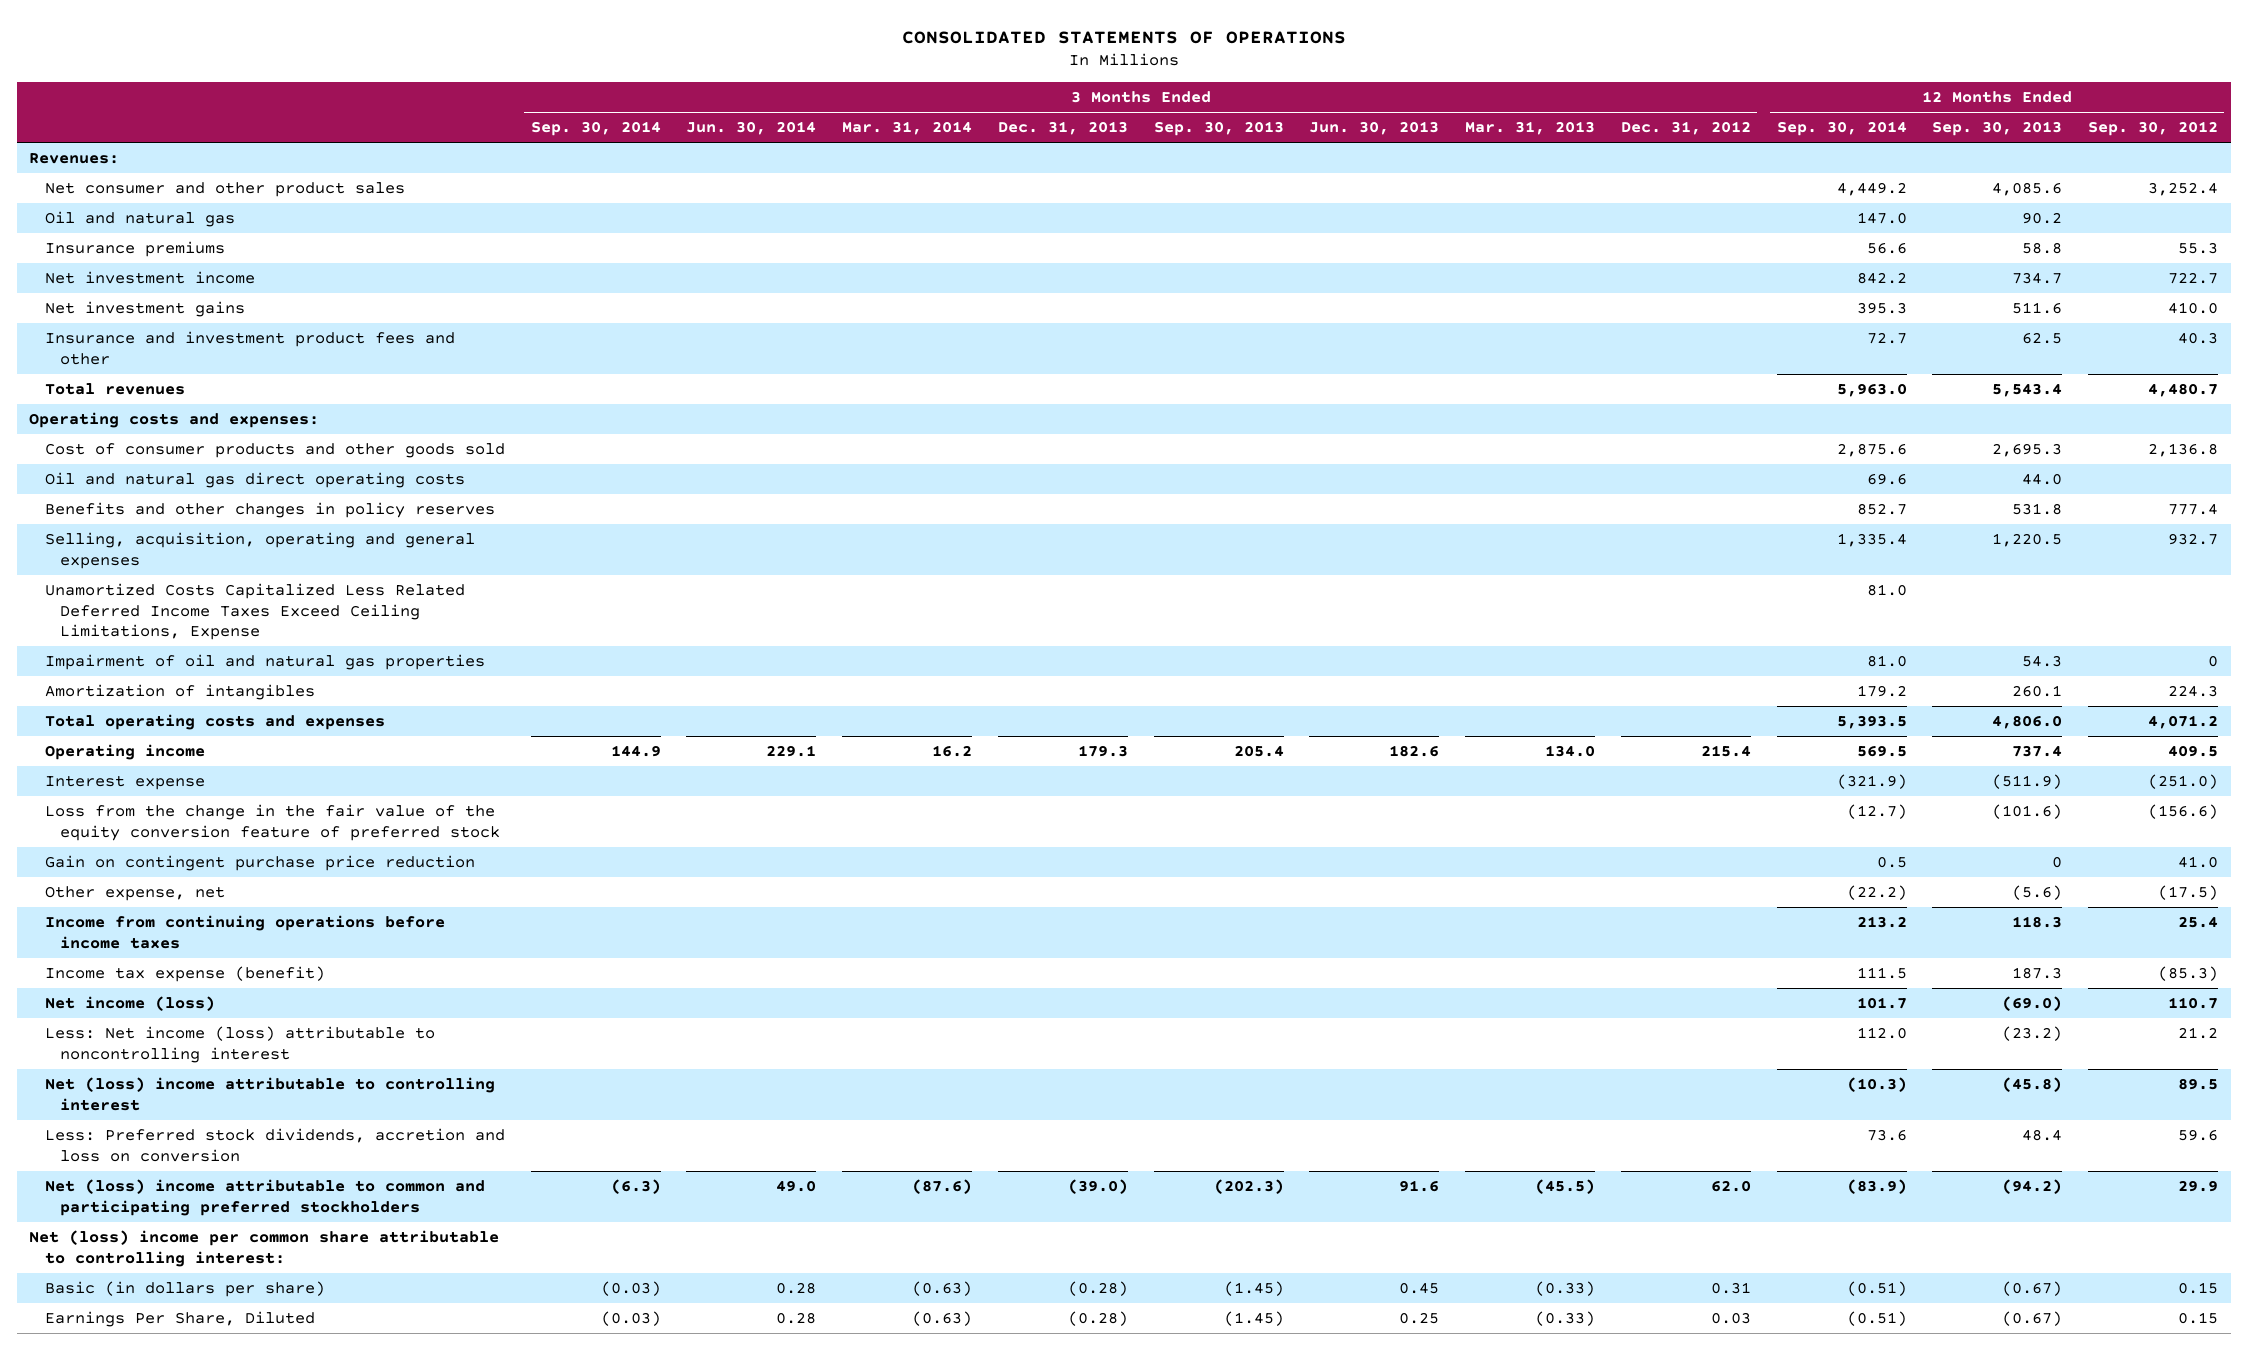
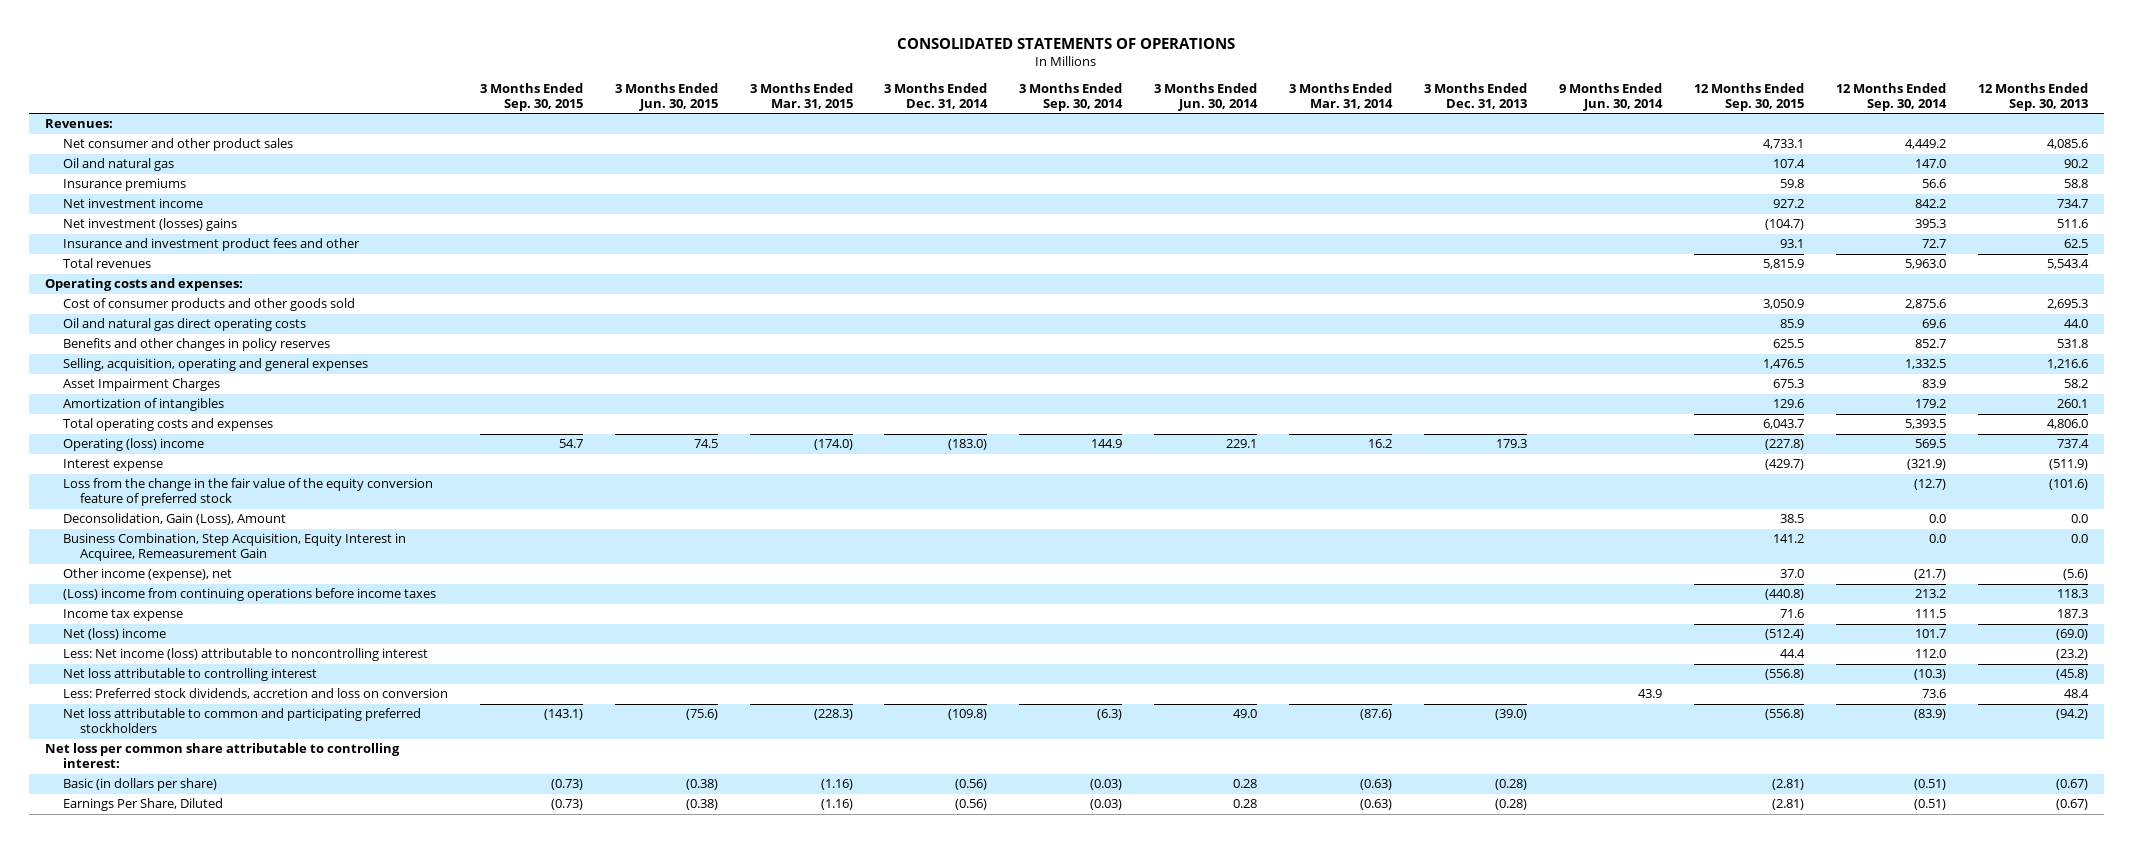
- | 3 Months Ended Sep. 30, 2014 | 3 Months Ended Jun. 30, 2014 | 3 Months Ended Mar. 31, 2014 | 3 Months Ended Dec. 31, 2013 | 3 Months Ended Sep. 30, 2013 | 3 Months Ended Jun. 30, 2013 | 3 Months Ended Mar. 31, 2013 | 3 Months Ended Dec. 31, 2012 | 12 Months Ended Sep. 30, 2014 | 12 Months Ended Sep. 30, 2013 | 12 Months Ended Sep. 30, 2012
+ | 3 Months Ended Sep. 30, 2015 | 3 Months Ended Jun. 30, 2015 | 3 Months Ended Mar. 31, 2015 | 3 Months Ended Dec. 31, 2014 | 3 Months Ended Sep. 30, 2014 | 3 Months Ended Jun. 30, 2014 | 3 Months Ended Mar. 31, 2014 | 3 Months Ended Dec. 31, 2013 | 9 Months Ended Jun. 30, 2014 | 12 Months Ended Sep. 30, 2015 | 12 Months Ended Sep. 30, 2014 | 12 Months Ended Sep. 30, 2013
- Net investment gains | | | | | | | | | 395.3 | 511.6 | 410.0
+ Net investment (losses) gains | | | | | | | | | | (104.7) | 395.3 | 511.6
- Selling, acquisition, operating and general expenses | | | | | | | | | 1,335.4 | 1,220.5 | 932.7
- Unamortized Costs Capitalized Less Related Deferred Income Taxes Exceed Ceiling Limitations, Expense | | | | | | | | | 81.0 | |
- Impairment of oil and natural gas properties | | | | | | | | | 81.0 | 54.3 | 0
+ Selling, acquisition, operating and general expenses | | | | | | | | | | 1,476.5 | 1,332.5 | 1,216.6
+ Asset Impairment Charges | | | | | | | | | | 675.3 | 83.9 | 58.2
- Operating income | 144.9 | 229.1 | 16.2 | 179.3 | 205.4 | 182.6 | 134.0 | 215.4 | 569.5 | 737.4 | 409.5
+ Operating (loss) income | 54.7 | 74.5 | (174.0) | (183.0) | 144.9 | 229.1 | 16.2 | 179.3 | | (227.8) | 569.5 | 737.4
- Gain on contingent purchase price reduction | | | | | | | | | 0.5 | 0 | 41.0
- Other expense, net | | | | | | | | | (22.2) | (5.6) | (17.5)
- Income from continuing operations before income taxes | | | | | | | | | 213.2 | 118.3 | 25.4
- Income tax expense (benefit) | | | | | | | | | 111.5 | 187.3 | (85.3)
- Net income (loss) | | | | | | | | | 101.7 | (69.0) | 110.7
+ Deconsolidation, Gain (Loss), Amount | | | | | | | | | | 38.5 | 0.0 | 0.0
+ Business Combination, Step Acquisition, Equity Interest in Acquiree, Remeasurement Gain | | | | | | | | | | 141.2 | 0.0 | 0.0
+ Other income (expense), net | | | | | | | | | | 37.0 | (21.7) | (5.6)
+ (Loss) income from continuing operations before income taxes | | | | | | | | | | (440.8) | 213.2 | 118.3
+ Income tax expense | | | | | | | | | | 71.6 | 111.5 | 187.3
+ Net (loss) income | | | | | | | | | | (512.4) | 101.7 | (69.0)
- Net (loss) income attributable to controlling interest | | | | | | | | | (10.3) | (45.8) | 89.5
+ Net loss attributable to controlling interest | | | | | | | | | | (556.8) | (10.3) | (45.8)
- Net (loss) income attributable to common and participating preferred stockholders | (6.3) | 49.0 | (87.6) | (39.0) | (202.3) | 91.6 | (45.5) | 62.0 | (83.9) | (94.2) | 29.9
- Net (loss) income per common share attributable to controlling interest:
+ Net loss attributable to common and participating preferred stockholders | (143.1) | (75.6) | (228.3) | (109.8) | (6.3) | 49.0 | (87.6) | (39.0) | | (556.8) | (83.9) | (94.2)
+ Net loss per common share attributable to controlling interest:

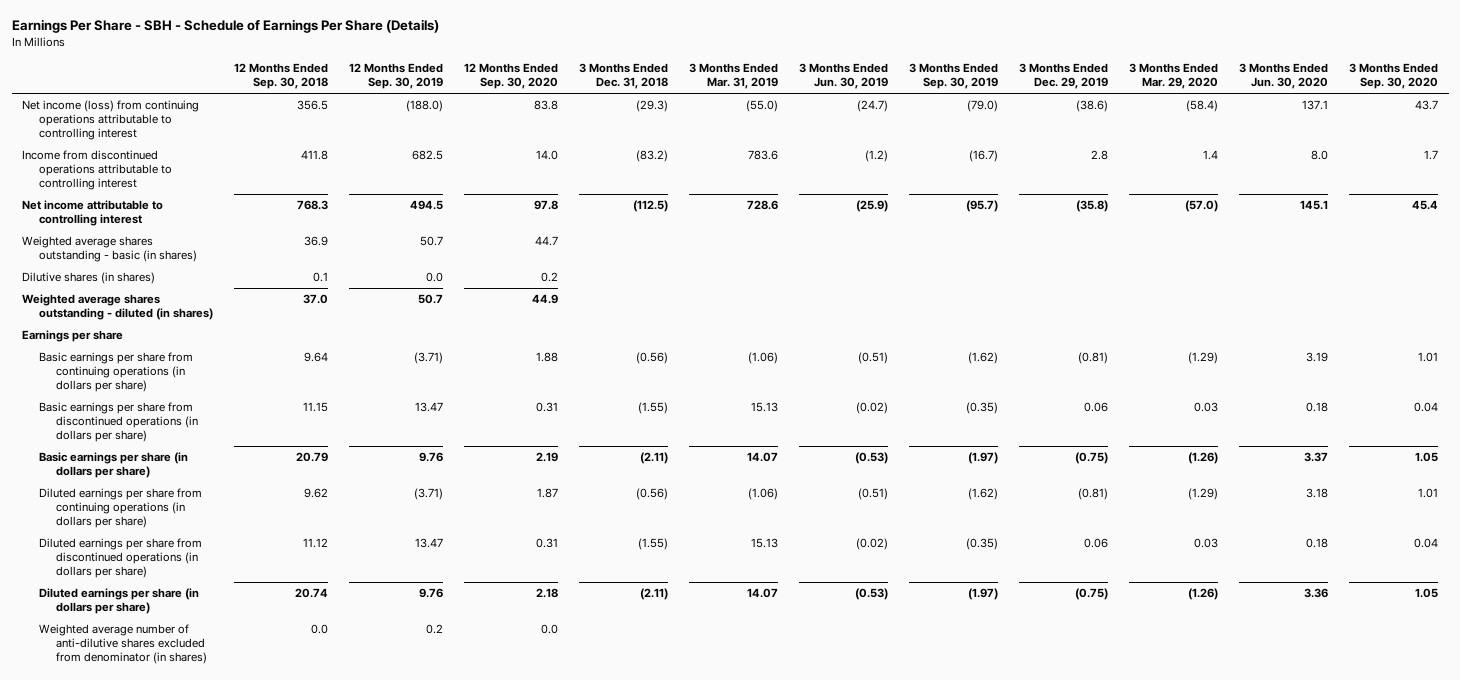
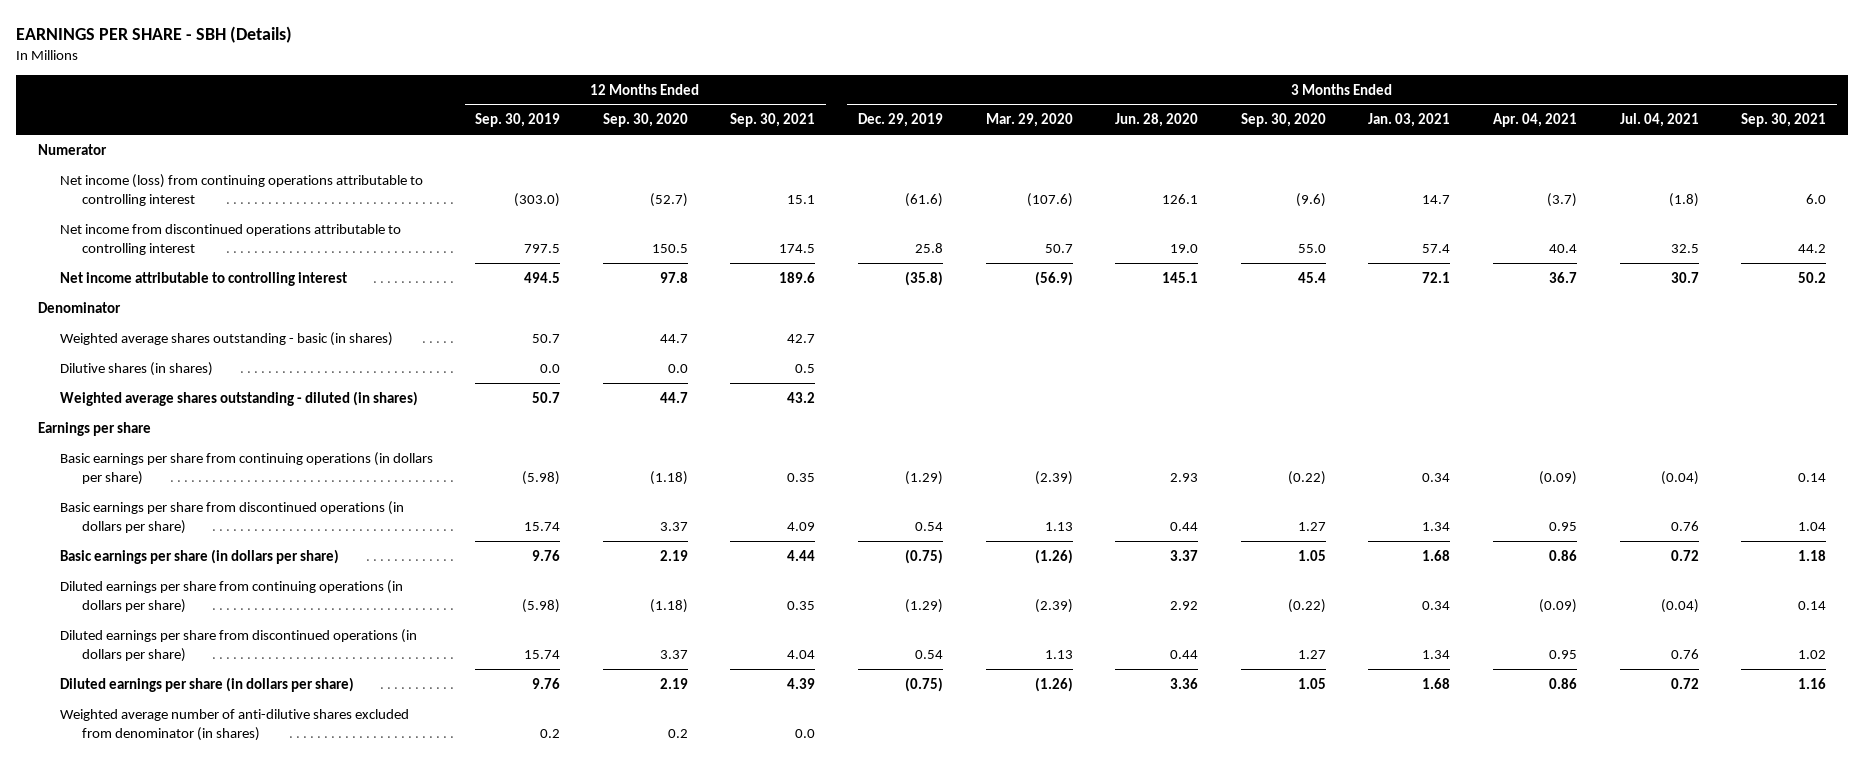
- Earnings Per Share - SBH - Schedule of Earnings Per Share (Details)
+ EARNINGS PER SHARE - SBH (Details)
- | 12 Months Ended Sep. 30, 2018 | 12 Months Ended Sep. 30, 2019 | 12 Months Ended Sep. 30, 2020 | 3 Months Ended Dec. 31, 2018 | 3 Months Ended Mar. 31, 2019 | 3 Months Ended Jun. 30, 2019 | 3 Months Ended Sep. 30, 2019 | 3 Months Ended Dec. 29, 2019 | 3 Months Ended Mar. 29, 2020 | 3 Months Ended Jun. 30, 2020 | 3 Months Ended Sep. 30, 2020
+ | 12 Months Ended Sep. 30, 2019 | 12 Months Ended Sep. 30, 2020 | 12 Months Ended Sep. 30, 2021 | 3 Months Ended Dec. 29, 2019 | 3 Months Ended Mar. 29, 2020 | 3 Months Ended Jun. 28, 2020 | 3 Months Ended Sep. 30, 2020 | 3 Months Ended Jan. 03, 2021 | 3 Months Ended Apr. 04, 2021 | 3 Months Ended Jul. 04, 2021 | 3 Months Ended Sep. 30, 2021
- Net income (loss) from continuing operations attributable to controlling interest | 356.5 | (188.0) | 83.8 | (29.3) | (55.0) | (24.7) | (79.0) | (38.6) | (58.4) | 137.1 | 43.7
- Income from discontinued operations attributable to controlling interest | 411.8 | 682.5 | 14.0 | (83.2) | 783.6 | (1.2) | (16.7) | 2.8 | 1.4 | 8.0 | 1.7
- Net income attributable to controlling interest | 768.3 | 494.5 | 97.8 | (112.5) | 728.6 | (25.9) | (95.7) | (35.8) | (57.0) | 145.1 | 45.4
+ Numerator
+ Net income (loss) from continuing operations attributable to controlling interest | (303.0) | (52.7) | 15.1 | (61.6) | (107.6) | 126.1 | (9.6) | 14.7 | (3.7) | (1.8) | 6.0
+ Net income from discontinued operations attributable to controlling interest | 797.5 | 150.5 | 174.5 | 25.8 | 50.7 | 19.0 | 55.0 | 57.4 | 40.4 | 32.5 | 44.2
+ Net income attributable to controlling interest | 494.5 | 97.8 | 189.6 | (35.8) | (56.9) | 145.1 | 45.4 | 72.1 | 36.7 | 30.7 | 50.2
+ Denominator
- Dilutive shares (in shares) | 0.1 | 0.0 | 0.2 | | | | | | | |
- Weighted average shares outstanding - diluted (in shares) | 37.0 | 50.7 | 44.9 | | | | | | | |
+ Dilutive shares (in shares) | 0.0 | 0.0 | 0.5 | | | | | | | |
+ Weighted average shares outstanding - diluted (in shares) | 50.7 | 44.7 | 43.2 | | | | | | | |
- Basic earnings per share from continuing operations (in dollars per share) | 9.64 | (3.71) | 1.88 | (0.56) | (1.06) | (0.51) | (1.62) | (0.81) | (1.29) | 3.19 | 1.01
- Basic earnings per share from discontinued operations (in dollars per share) | 11.15 | 13.47 | 0.31 | (1.55) | 15.13 | (0.02) | (0.35) | 0.06 | 0.03 | 0.18 | 0.04
+ Basic earnings per share from continuing operations (in dollars per share) | (5.98) | (1.18) | 0.35 | (1.29) | (2.39) | 2.93 | (0.22) | 0.34 | (0.09) | (0.04) | 0.14
+ Basic earnings per share from discontinued operations (in dollars per share) | 15.74 | 3.37 | 4.09 | 0.54 | 1.13 | 0.44 | 1.27 | 1.34 | 0.95 | 0.76 | 1.04
- Diluted earnings per share from continuing operations (in dollars per share) | 9.62 | (3.71) | 1.87 | (0.56) | (1.06) | (0.51) | (1.62) | (0.81) | (1.29) | 3.18 | 1.01
- Diluted earnings per share from discontinued operations (in dollars per share) | 11.12 | 13.47 | 0.31 | (1.55) | 15.13 | (0.02) | (0.35) | 0.06 | 0.03 | 0.18 | 0.04
- Diluted earnings per share (in dollars per share) | 20.74 | 9.76 | 2.18 | (2.11) | 14.07 | (0.53) | (1.97) | (0.75) | (1.26) | 3.36 | 1.05
- Weighted average number of anti-dilutive shares excluded from denominator (in shares) | 0.0 | 0.2 | 0.0 | | | | | | | |
+ Diluted earnings per share from continuing operations (in dollars per share) | (5.98) | (1.18) | 0.35 | (1.29) | (2.39) | 2.92 | (0.22) | 0.34 | (0.09) | (0.04) | 0.14
+ Diluted earnings per share from discontinued operations (in dollars per share) | 15.74 | 3.37 | 4.04 | 0.54 | 1.13 | 0.44 | 1.27 | 1.34 | 0.95 | 0.76 | 1.02
+ Diluted earnings per share (in dollars per share) | 9.76 | 2.19 | 4.39 | (0.75) | (1.26) | 3.36 | 1.05 | 1.68 | 0.86 | 0.72 | 1.16
+ Weighted average number of anti-dilutive shares excluded from denominator (in shares) | 0.2 | 0.2 | 0.0 | | | | | | | |

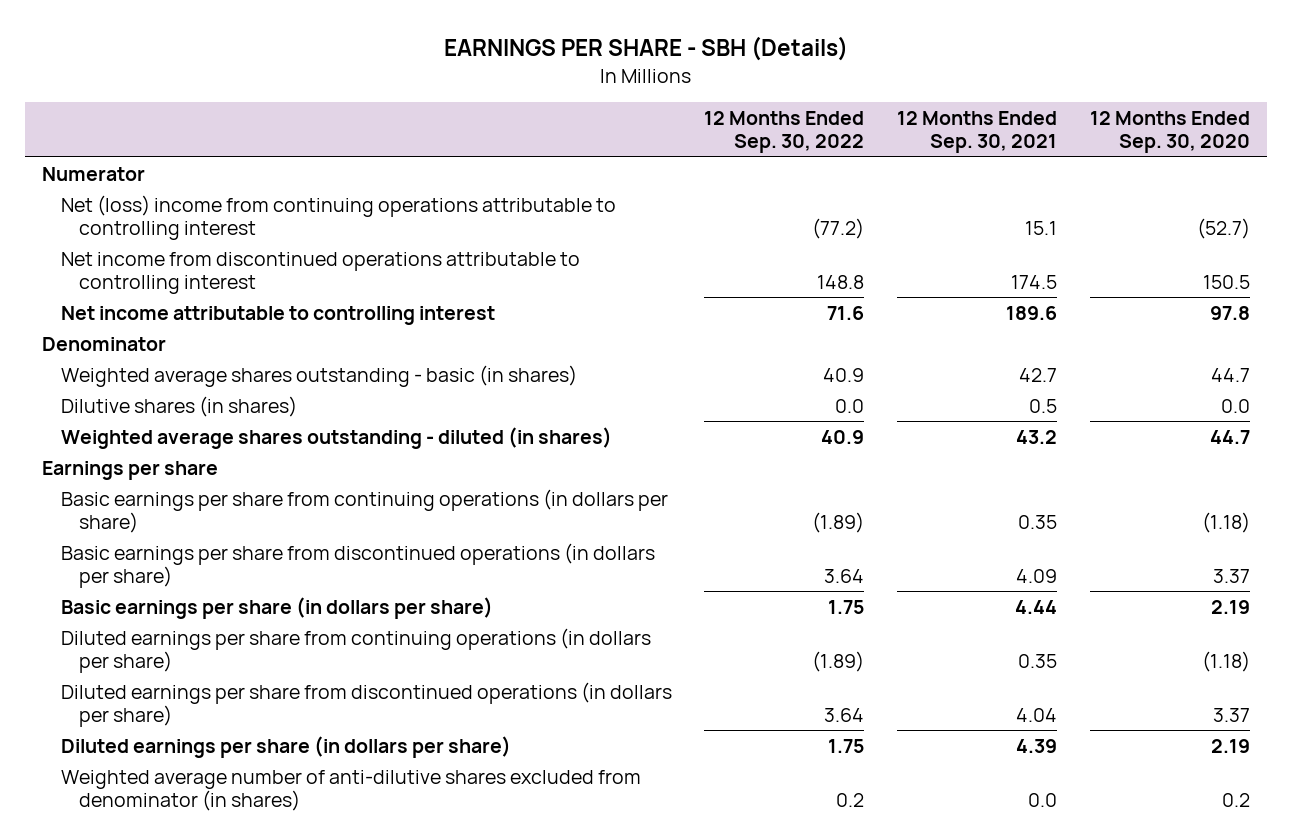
- | 12 Months Ended Sep. 30, 2019 | 12 Months Ended Sep. 30, 2020 | 12 Months Ended Sep. 30, 2021 | 3 Months Ended Dec. 29, 2019 | 3 Months Ended Mar. 29, 2020 | 3 Months Ended Jun. 28, 2020 | 3 Months Ended Sep. 30, 2020 | 3 Months Ended Jan. 03, 2021 | 3 Months Ended Apr. 04, 2021 | 3 Months Ended Jul. 04, 2021 | 3 Months Ended Sep. 30, 2021
+ | 12 Months Ended Sep. 30, 2022 | 12 Months Ended Sep. 30, 2021 | 12 Months Ended Sep. 30, 2020
- Net income (loss) from continuing operations attributable to controlling interest | (303.0) | (52.7) | 15.1 | (61.6) | (107.6) | 126.1 | (9.6) | 14.7 | (3.7) | (1.8) | 6.0
+ Net (loss) income from continuing operations attributable to controlling interest | (77.2) | 15.1 | (52.7)

